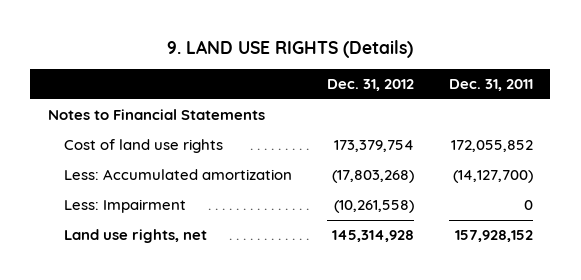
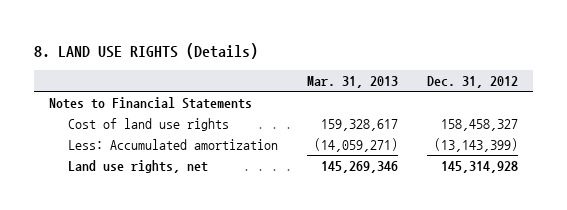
- 9. LAND USE RIGHTS (Details)
+ 8. LAND USE RIGHTS (Details)
- | Dec. 31, 2012 | Dec. 31, 2011
+ | Mar. 31, 2013 | Dec. 31, 2012
- Cost of land use rights | 173,379,754 | 172,055,852
- Less: Accumulated amortization | (17,803,268) | (14,127,700)
- Less: Impairment | (10,261,558) | 0
+ Cost of land use rights | 159,328,617 | 158,458,327
+ Less: Accumulated amortization | (14,059,271) | (13,143,399)

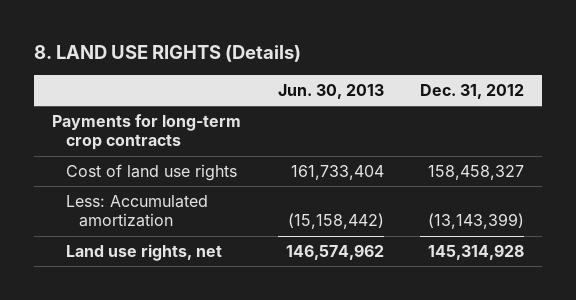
- | Mar. 31, 2013 | Dec. 31, 2012
+ | Jun. 30, 2013 | Dec. 31, 2012
- Notes to Financial Statements
+ Payments for long-term crop contracts

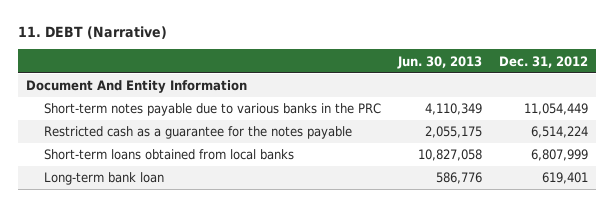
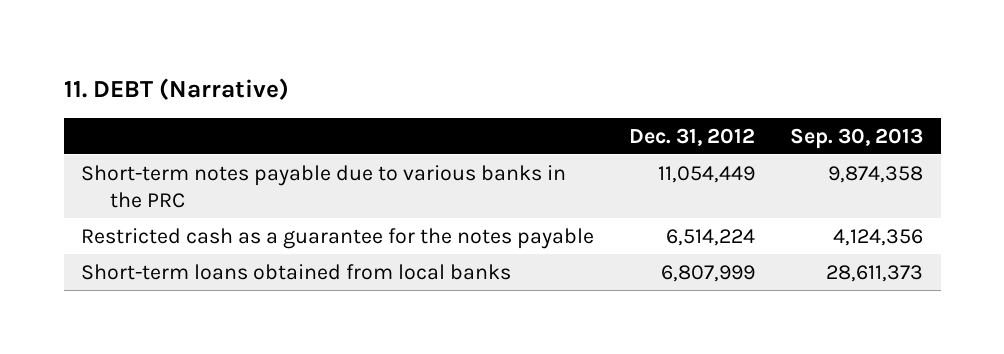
- | Jun. 30, 2013 | Dec. 31, 2012
+ | Dec. 31, 2012 | Sep. 30, 2013
- Document And Entity Information
- Long-term bank loan | 586,776 | 619,401

